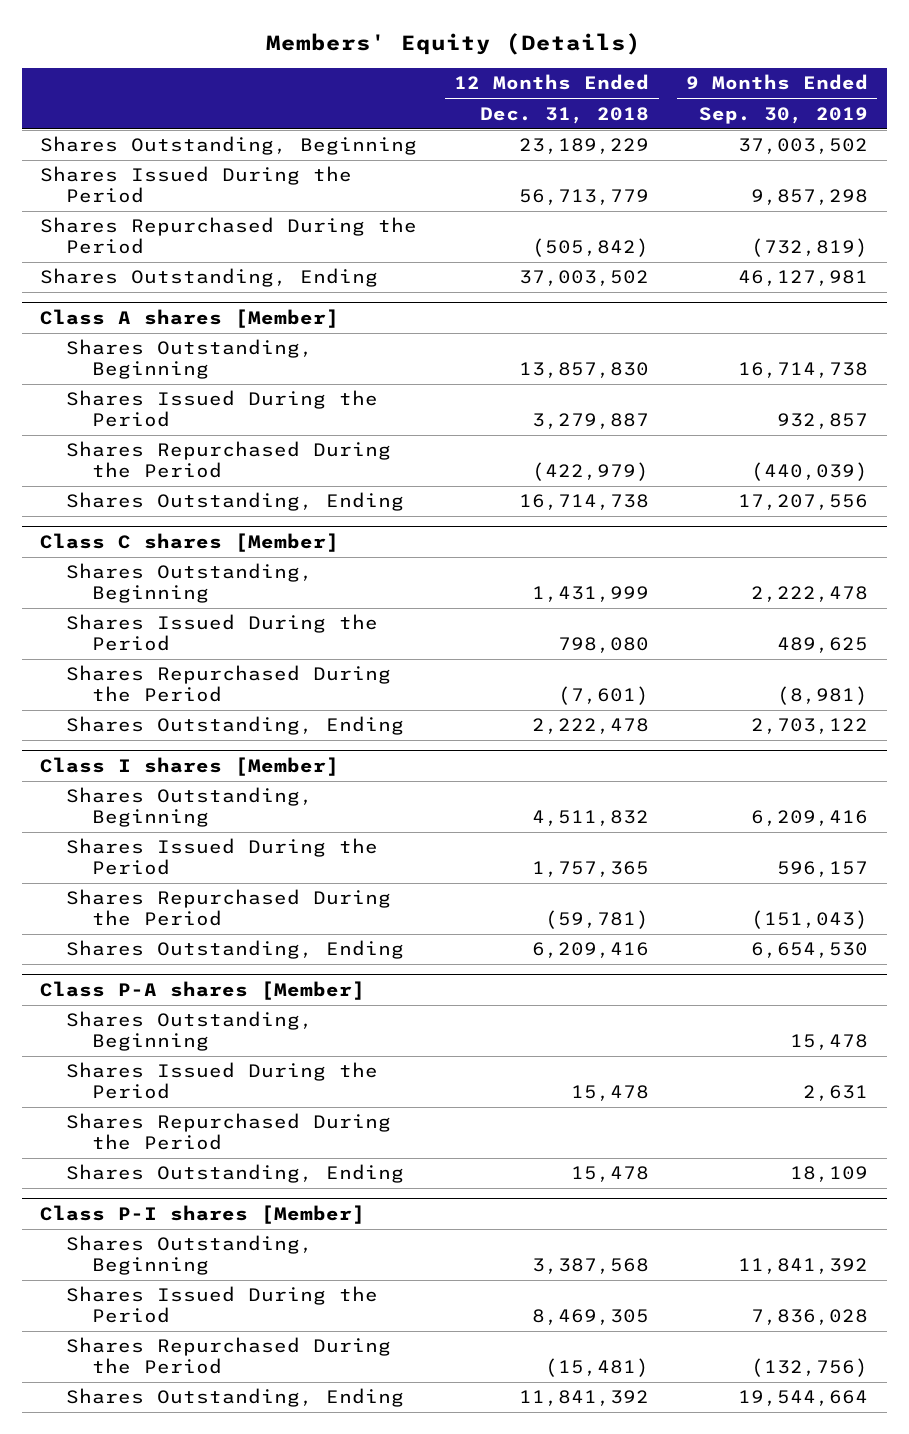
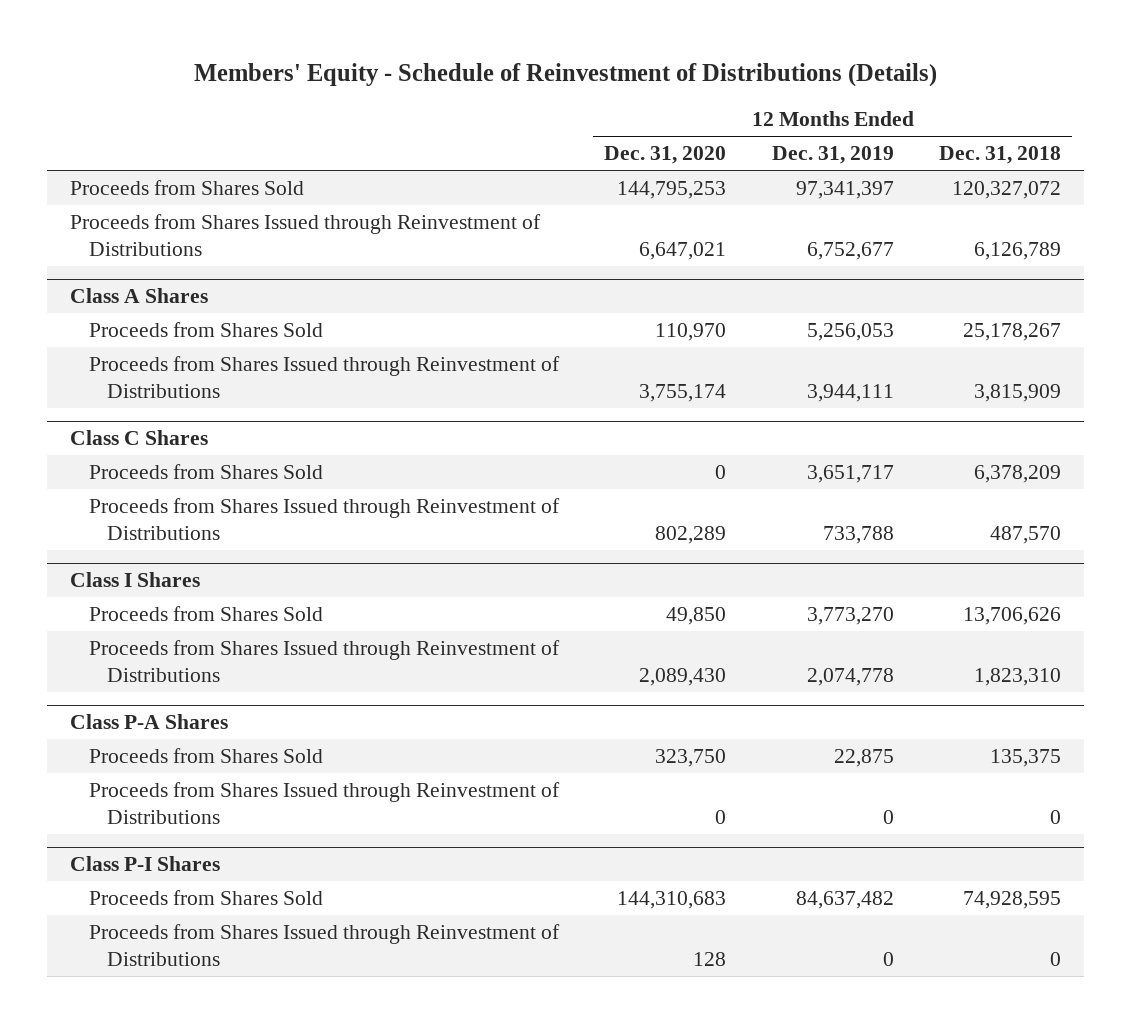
- Members' Equity (Details)
+ Members' Equity - Schedule of Reinvestment of Distributions (Details)
- | 12 Months Ended Dec. 31, 2018 | 9 Months Ended Sep. 30, 2019
+ | 12 Months Ended Dec. 31, 2020 | 12 Months Ended Dec. 31, 2019 | 12 Months Ended Dec. 31, 2018
- Shares Outstanding, Beginning | 23,189,229 | 37,003,502
- Shares Issued During the Period | 56,713,779 | 9,857,298
- Shares Repurchased During the Period | (505,842) | (732,819)
- Shares Outstanding, Ending | 37,003,502 | 46,127,981
- Class A shares [Member]
- Shares Outstanding, Beginning | 13,857,830 | 16,714,738
- Shares Issued During the Period | 3,279,887 | 932,857
- Shares Repurchased During the Period | (422,979) | (440,039)
- Shares Outstanding, Ending | 16,714,738 | 17,207,556
- Class C shares [Member]
- Shares Outstanding, Beginning | 1,431,999 | 2,222,478
- Shares Issued During the Period | 798,080 | 489,625
- Shares Repurchased During the Period | (7,601) | (8,981)
- Shares Outstanding, Ending | 2,222,478 | 2,703,122
- Class I shares [Member]
- Shares Outstanding, Beginning | 4,511,832 | 6,209,416
- Shares Issued During the Period | 1,757,365 | 596,157
- Shares Repurchased During the Period | (59,781) | (151,043)
- Shares Outstanding, Ending | 6,209,416 | 6,654,530
- Class P-A shares [Member]
- Shares Outstanding, Beginning | | 15,478
- Shares Issued During the Period | 15,478 | 2,631
- Shares Repurchased During the Period
- Shares Outstanding, Ending | 15,478 | 18,109
- Class P-I shares [Member]
- Shares Outstanding, Beginning | 3,387,568 | 11,841,392
- Shares Issued During the Period | 8,469,305 | 7,836,028
- Shares Repurchased During the Period | (15,481) | (132,756)
- Shares Outstanding, Ending | 11,841,392 | 19,544,664
+ Proceeds from Shares Sold | 144,795,253 | 97,341,397 | 120,327,072
+ Proceeds from Shares Issued through Reinvestment of Distributions | 6,647,021 | 6,752,677 | 6,126,789
+ Class A Shares
+ Proceeds from Shares Sold | 110,970 | 5,256,053 | 25,178,267
+ Proceeds from Shares Issued through Reinvestment of Distributions | 3,755,174 | 3,944,111 | 3,815,909
+ Class C Shares
+ Proceeds from Shares Sold | 0 | 3,651,717 | 6,378,209
+ Proceeds from Shares Issued through Reinvestment of Distributions | 802,289 | 733,788 | 487,570
+ Class I Shares
+ Proceeds from Shares Sold | 49,850 | 3,773,270 | 13,706,626
+ Proceeds from Shares Issued through Reinvestment of Distributions | 2,089,430 | 2,074,778 | 1,823,310
+ Class P-A Shares
+ Proceeds from Shares Sold | 323,750 | 22,875 | 135,375
+ Proceeds from Shares Issued through Reinvestment of Distributions | 0 | 0 | 0
+ Class P-I Shares
+ Proceeds from Shares Sold | 144,310,683 | 84,637,482 | 74,928,595
+ Proceeds from Shares Issued through Reinvestment of Distributions | 128 | 0 | 0

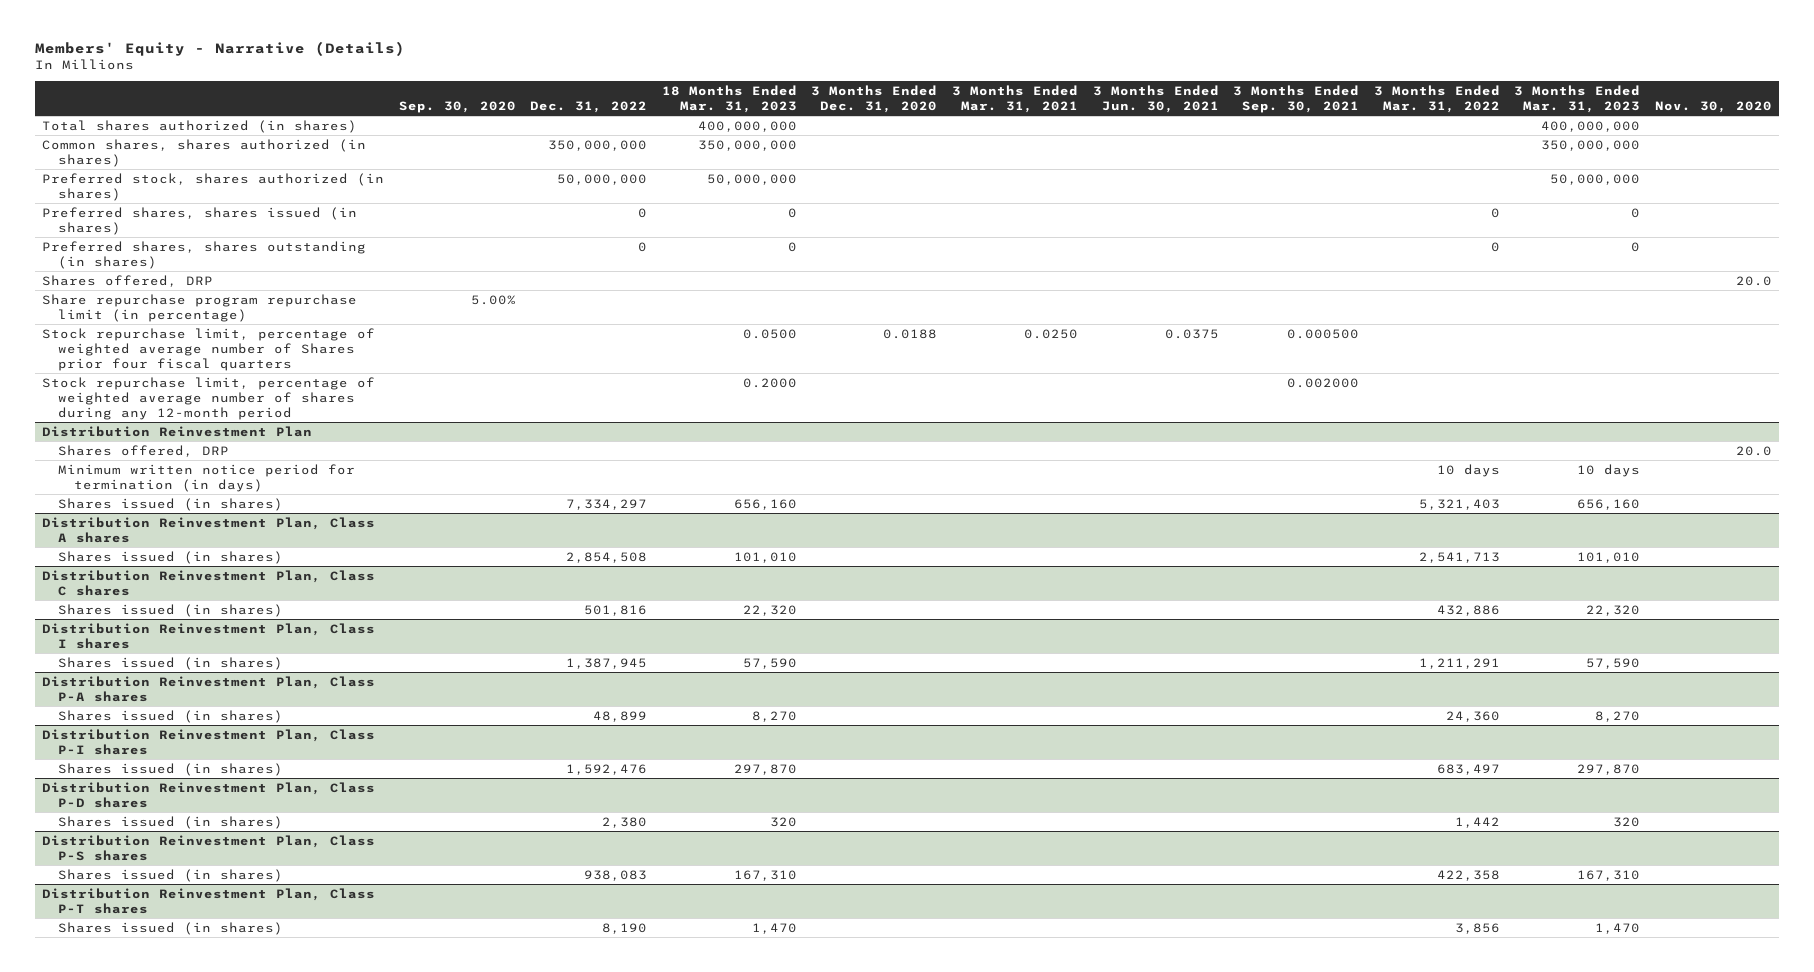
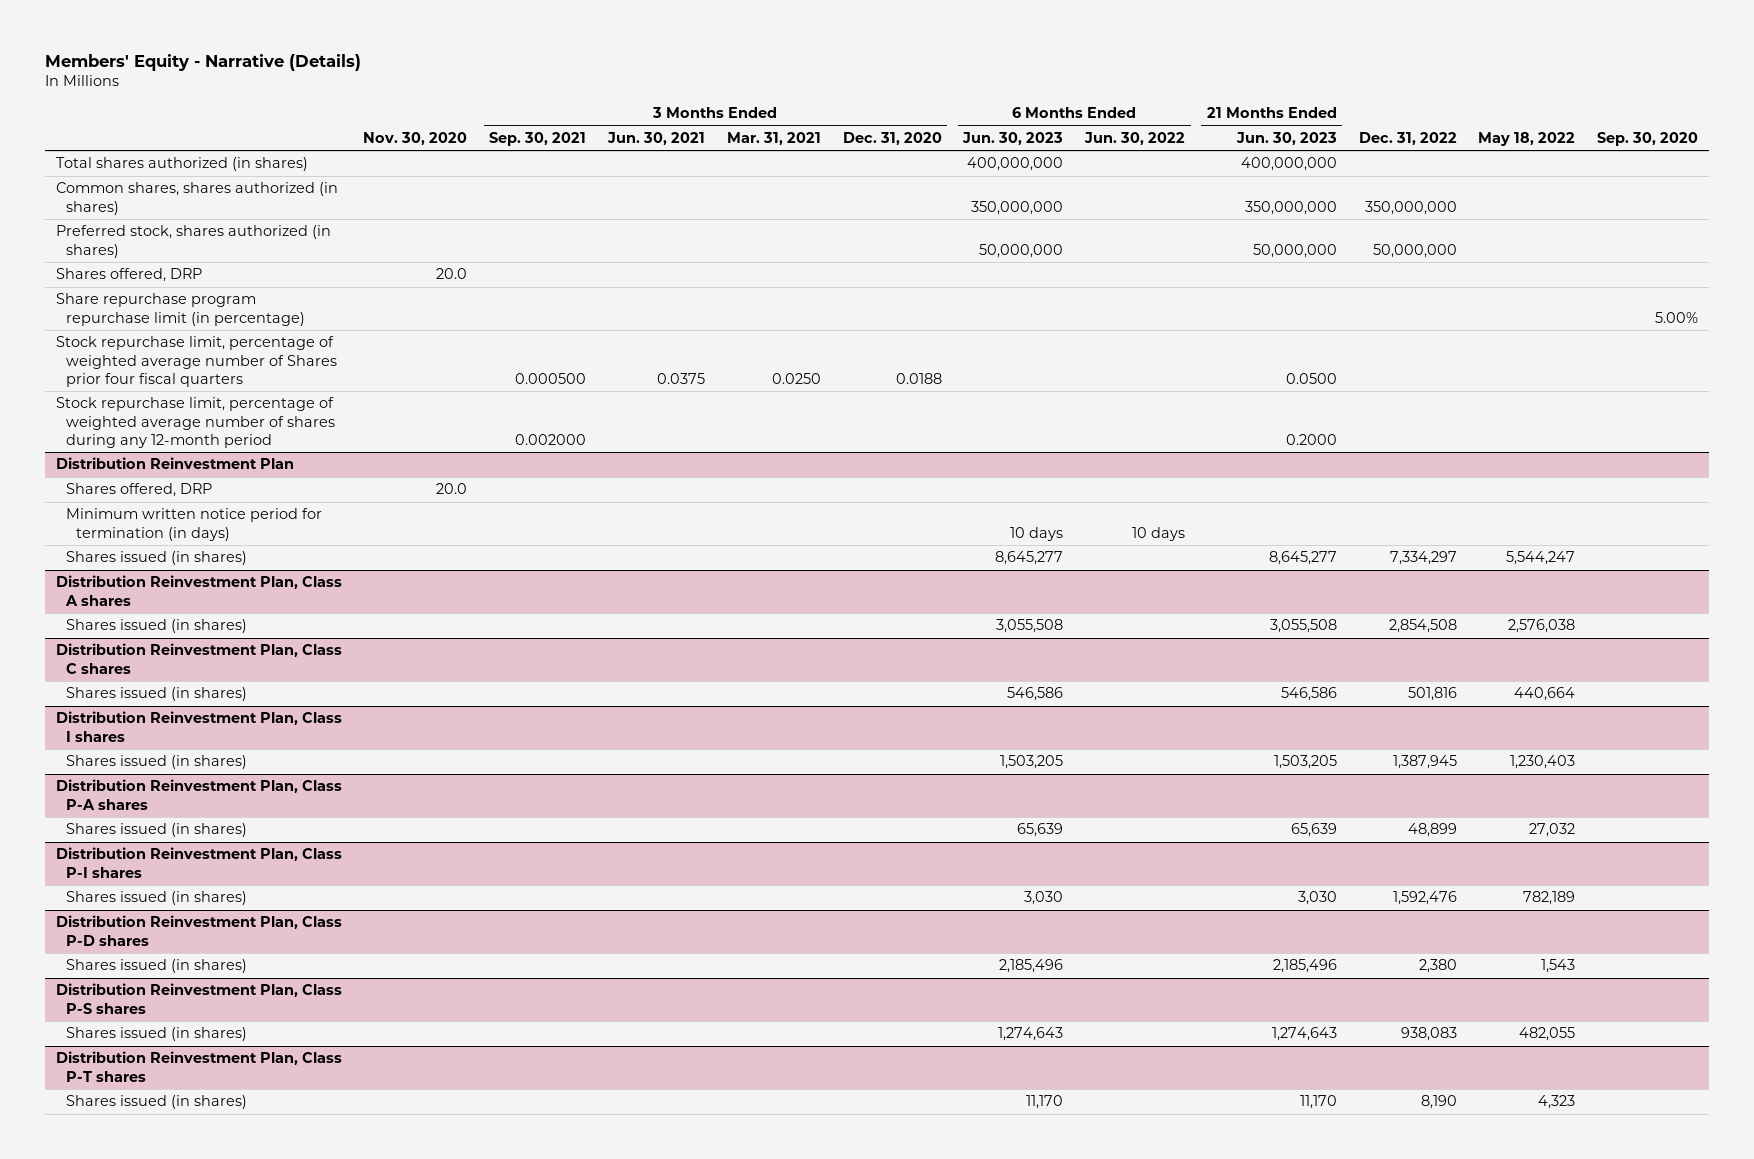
- | Sep. 30, 2020 | Dec. 31, 2022 | 18 Months Ended Mar. 31, 2023 | 3 Months Ended Dec. 31, 2020 | 3 Months Ended Mar. 31, 2021 | 3 Months Ended Jun. 30, 2021 | 3 Months Ended Sep. 30, 2021 | 3 Months Ended Mar. 31, 2022 | 3 Months Ended Mar. 31, 2023 | Nov. 30, 2020
+ | Nov. 30, 2020 | 3 Months Ended Sep. 30, 2021 | 3 Months Ended Jun. 30, 2021 | 3 Months Ended Mar. 31, 2021 | 3 Months Ended Dec. 31, 2020 | 6 Months Ended Jun. 30, 2023 | 6 Months Ended Jun. 30, 2022 | 21 Months Ended Jun. 30, 2023 | Dec. 31, 2022 | May 18, 2022 | Sep. 30, 2020
- Preferred shares, shares issued (in shares) | | 0 | 0 | | | | | 0 | 0 |
- Preferred shares, shares outstanding (in shares) | | 0 | 0 | | | | | 0 | 0 |

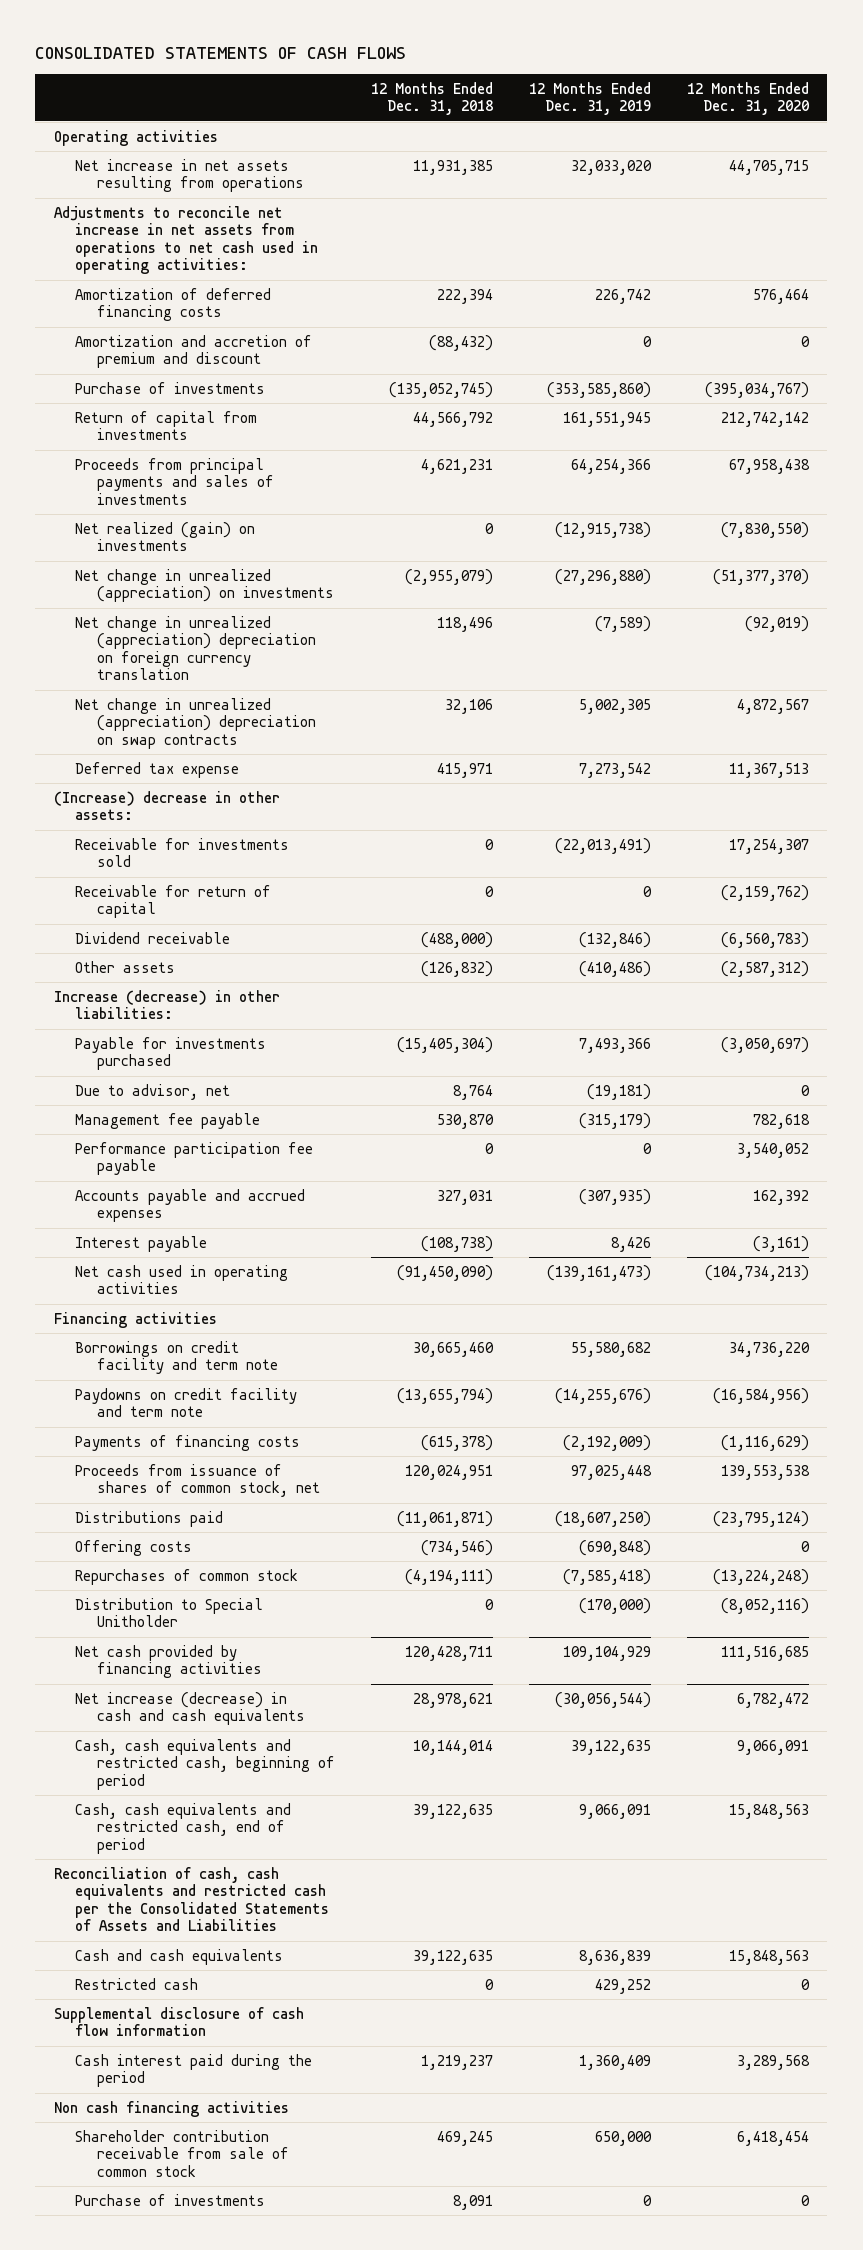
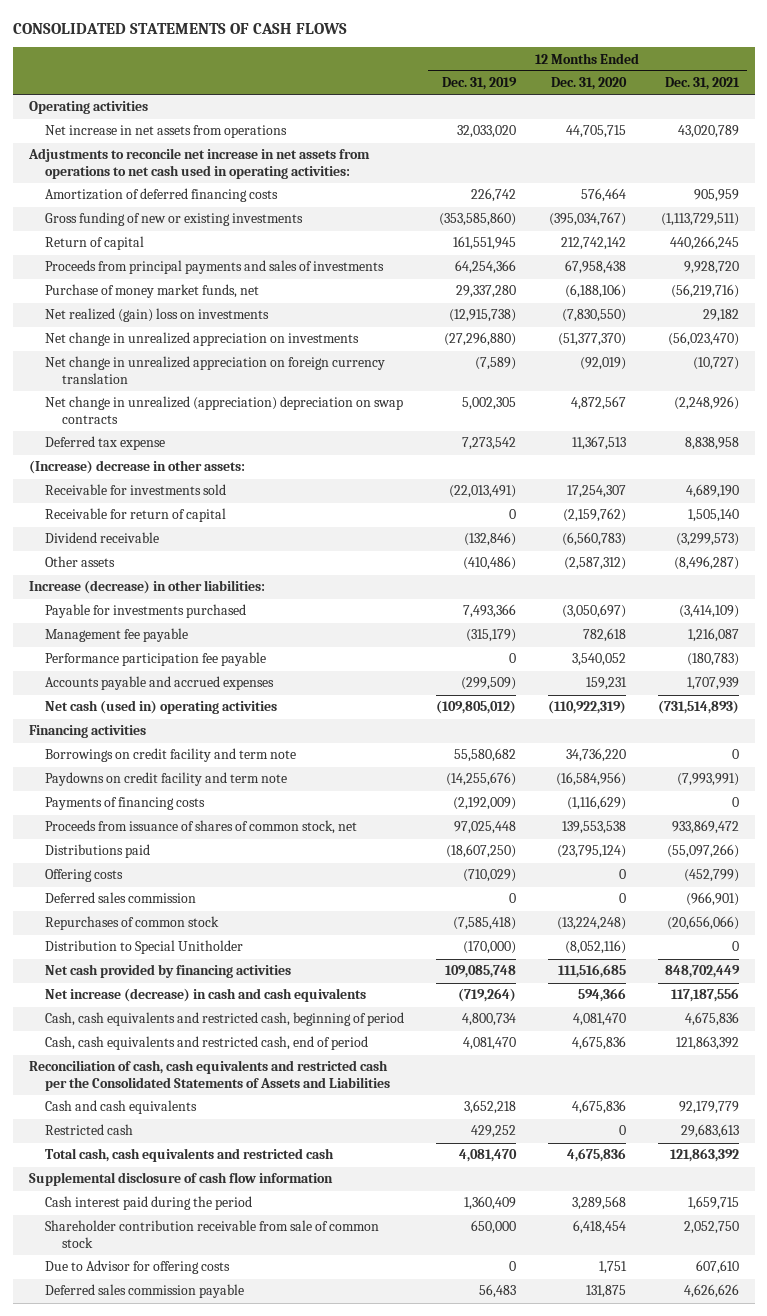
- | 12 Months Ended Dec. 31, 2018 | 12 Months Ended Dec. 31, 2019 | 12 Months Ended Dec. 31, 2020
+ | 12 Months Ended Dec. 31, 2019 | 12 Months Ended Dec. 31, 2020 | 12 Months Ended Dec. 31, 2021
- Net increase in net assets resulting from operations | 11,931,385 | 32,033,020 | 44,705,715
+ Net increase in net assets from operations | 32,033,020 | 44,705,715 | 43,020,789
- Amortization and accretion of premium and discount | (88,432) | 0 | 0
- Purchase of investments | (135,052,745) | (353,585,860) | (395,034,767)
- Return of capital from investments | 44,566,792 | 161,551,945 | 212,742,142
+ Gross funding of new or existing investments | (353,585,860) | (395,034,767) | (1,113,729,511)
+ Return of capital | 161,551,945 | 212,742,142 | 440,266,245
- Net realized (gain) on investments | 0 | (12,915,738) | (7,830,550)
- Net change in unrealized (appreciation) on investments | (2,955,079) | (27,296,880) | (51,377,370)
- Net change in unrealized (appreciation) depreciation on foreign currency translation | 118,496 | (7,589) | (92,019)
+ Purchase of money market funds, net | 29,337,280 | (6,188,106) | (56,219,716)
+ Net realized (gain) loss on investments | (12,915,738) | (7,830,550) | 29,182
+ Net change in unrealized appreciation on investments | (27,296,880) | (51,377,370) | (56,023,470)
+ Net change in unrealized appreciation on foreign currency translation | (7,589) | (92,019) | (10,727)
- Due to advisor, net | 8,764 | (19,181) | 0
- Accounts payable and accrued expenses | 327,031 | (307,935) | 162,392
- Interest payable | (108,738) | 8,426 | (3,161)
- Net cash used in operating activities | (91,450,090) | (139,161,473) | (104,734,213)
+ Accounts payable and accrued expenses | (299,509) | 159,231 | 1,707,939
+ Net cash (used in) operating activities | (109,805,012) | (110,922,319) | (731,514,893)
- Offering costs | (734,546) | (690,848) | 0
+ Offering costs | (710,029) | 0 | (452,799)
+ Deferred sales commission | 0 | 0 | (966,901)
- Net cash provided by financing activities | 120,428,711 | 109,104,929 | 111,516,685
- Net increase (decrease) in cash and cash equivalents | 28,978,621 | (30,056,544) | 6,782,472
- Cash, cash equivalents and restricted cash, beginning of period | 10,144,014 | 39,122,635 | 9,066,091
- Cash, cash equivalents and restricted cash, end of period | 39,122,635 | 9,066,091 | 15,848,563
+ Net cash provided by financing activities | 109,085,748 | 111,516,685 | 848,702,449
+ Net increase (decrease) in cash and cash equivalents | (719,264) | 594,366 | 117,187,556
+ Cash, cash equivalents and restricted cash, beginning of period | 4,800,734 | 4,081,470 | 4,675,836
+ Cash, cash equivalents and restricted cash, end of period | 4,081,470 | 4,675,836 | 121,863,392
- Cash and cash equivalents | 39,122,635 | 8,636,839 | 15,848,563
+ Cash and cash equivalents | 3,652,218 | 4,675,836 | 92,179,779
+ Total cash, cash equivalents and restricted cash | 4,081,470 | 4,675,836 | 121,863,392
- Non cash financing activities
- Purchase of investments | 8,091 | 0 | 0
+ Due to Advisor for offering costs | 0 | 1,751 | 607,610
+ Deferred sales commission payable | 56,483 | 131,875 | 4,626,626

